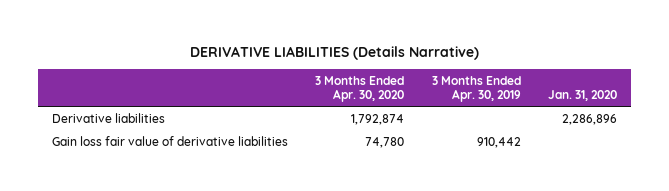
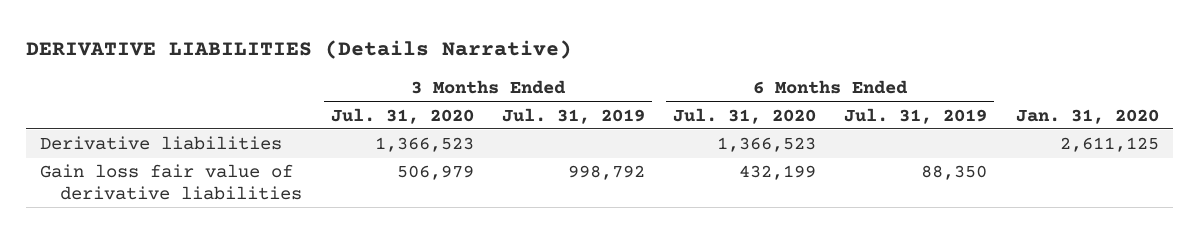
- | 3 Months Ended Apr. 30, 2020 | 3 Months Ended Apr. 30, 2019 | Jan. 31, 2020
+ | 3 Months Ended Jul. 31, 2020 | 3 Months Ended Jul. 31, 2019 | 6 Months Ended Jul. 31, 2020 | 6 Months Ended Jul. 31, 2019 | Jan. 31, 2020
- Derivative liabilities | 1,792,874 | | 2,286,896
+ Derivative liabilities | 1,366,523 | | 1,366,523 | | 2,611,125

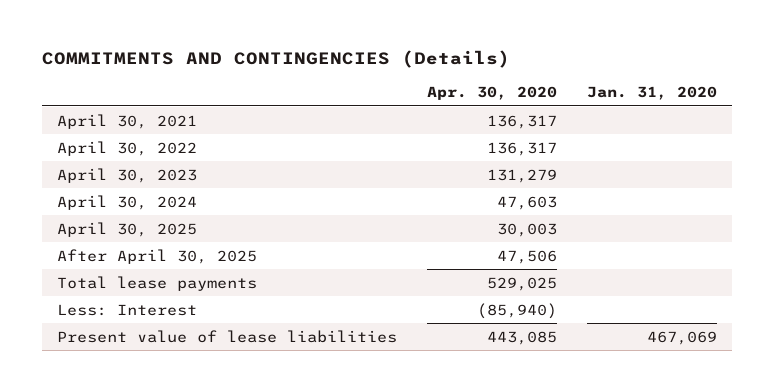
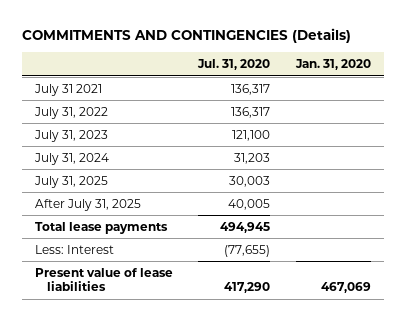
- | Apr. 30, 2020 | Jan. 31, 2020
+ | Jul. 31, 2020 | Jan. 31, 2020
- April 30, 2021 | 136,317 |
- April 30, 2022 | 136,317 |
- April 30, 2023 | 131,279 |
- April 30, 2024 | 47,603 |
- April 30, 2025 | 30,003 |
- After April 30, 2025 | 47,506 |
+ July 31 2021 | 136,317 |
+ July 31, 2022 | 136,317 |
+ July 31, 2023 | 121,100 |
+ July 31, 2024 | 31,203 |
+ July 31, 2025 | 30,003 |
+ After July 31, 2025 | 40,005 |

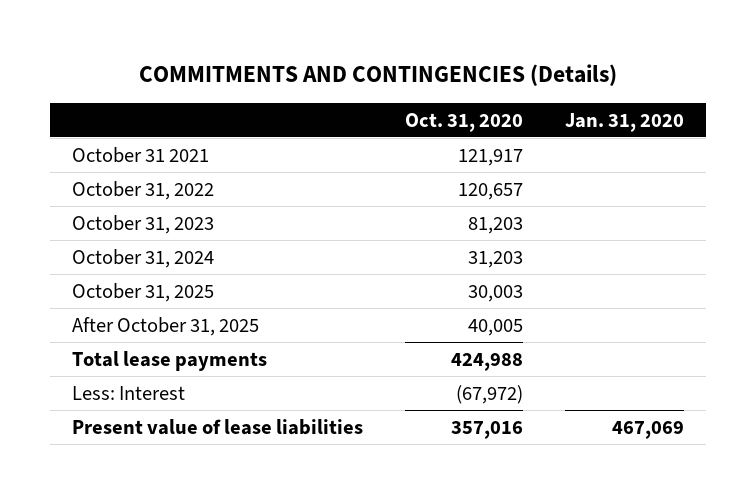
- | Jul. 31, 2020 | Jan. 31, 2020
+ | Oct. 31, 2020 | Jan. 31, 2020
- July 31 2021 | 136,317 |
- July 31, 2022 | 136,317 |
- July 31, 2023 | 121,100 |
- July 31, 2024 | 31,203 |
- July 31, 2025 | 30,003 |
- After July 31, 2025 | 40,005 |
+ October 31 2021 | 121,917 |
+ October 31, 2022 | 120,657 |
+ October 31, 2023 | 81,203 |
+ October 31, 2024 | 31,203 |
+ October 31, 2025 | 30,003 |
+ After October 31, 2025 | 40,005 |

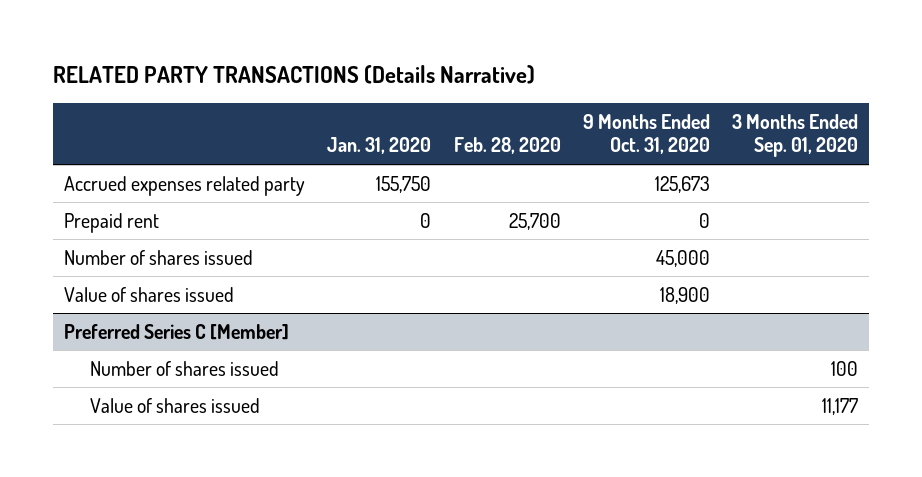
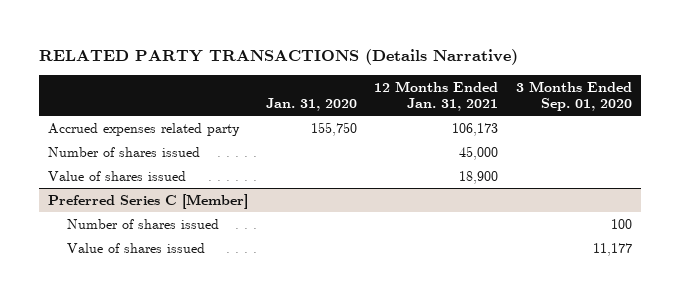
- | Jan. 31, 2020 | Feb. 28, 2020 | 9 Months Ended Oct. 31, 2020 | 3 Months Ended Sep. 01, 2020
+ | Jan. 31, 2020 | 12 Months Ended Jan. 31, 2021 | 3 Months Ended Sep. 01, 2020
- Prepaid rent | 0 | 25,700 | 0 |

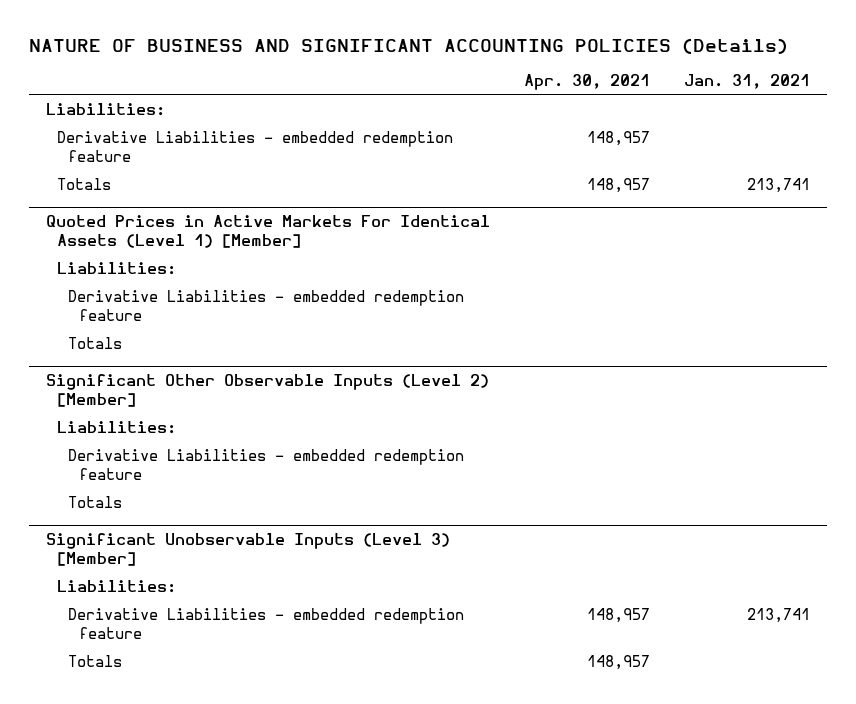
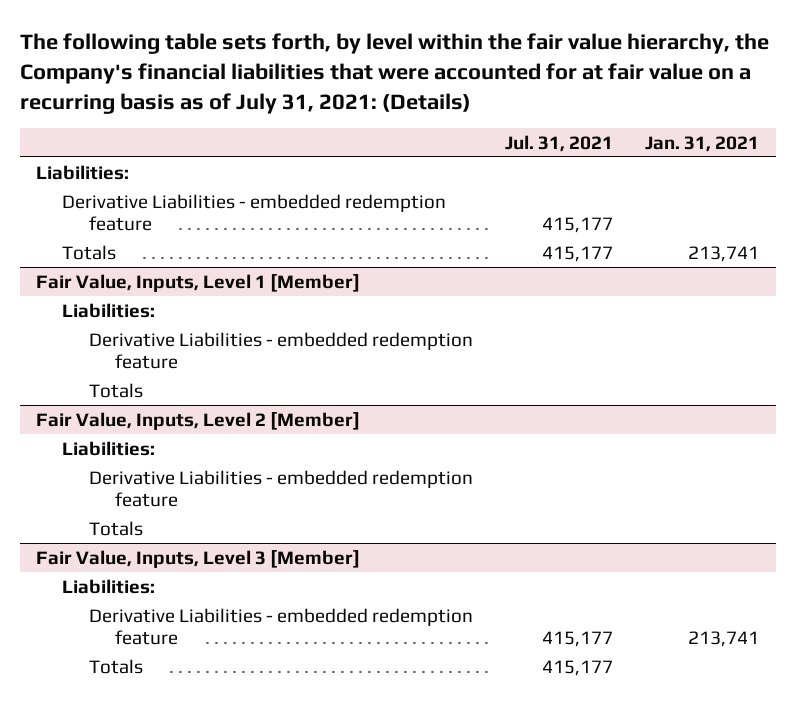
- NATURE OF BUSINESS AND SIGNIFICANT ACCOUNTING POLICIES (Details)
+ The following table sets forth, by level within the fair value hierarchy, the Company's financial liabilities that were accounted for at fair value on a recurring basis as of July 31, 2021: (Details)
- | Apr. 30, 2021 | Jan. 31, 2021
+ | Jul. 31, 2021 | Jan. 31, 2021
- Quoted Prices in Active Markets For Identical Assets (Level 1) [Member]
+ Fair Value, Inputs, Level 1 [Member]
- Significant Other Observable Inputs (Level 2) [Member]
+ Fair Value, Inputs, Level 2 [Member]
- Significant Unobservable Inputs (Level 3) [Member]
+ Fair Value, Inputs, Level 3 [Member]

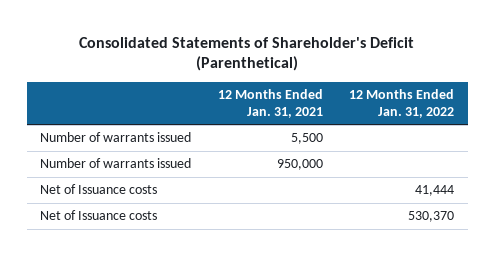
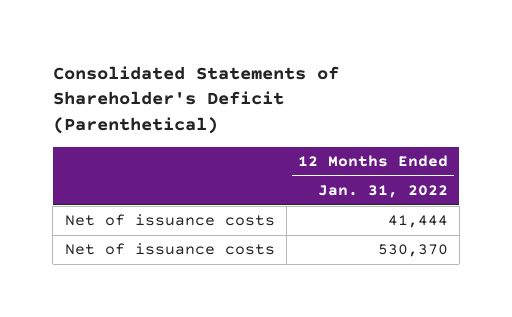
- | 12 Months Ended Jan. 31, 2021 | 12 Months Ended Jan. 31, 2022
+ | 12 Months Ended Jan. 31, 2022
- Number of warrants issued | 5,500 |
- Number of warrants issued | 950,000 |
- Net of Issuance costs | | 41,444
- Net of Issuance costs | | 530,370
+ Net of issuance costs | 41,444
+ Net of issuance costs | 530,370

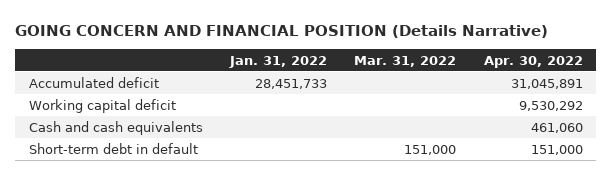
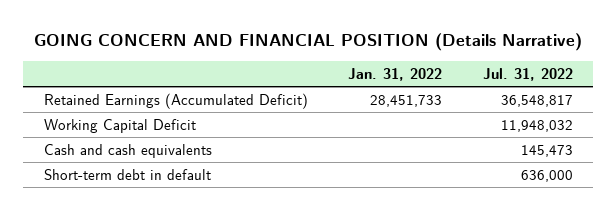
- | Jan. 31, 2022 | Mar. 31, 2022 | Apr. 30, 2022
+ | Jan. 31, 2022 | Jul. 31, 2022
- Accumulated deficit | 28,451,733 | | 31,045,891
- Working capital deficit | | | 9,530,292
+ Retained Earnings (Accumulated Deficit) | 28,451,733 | 36,548,817
+ Working Capital Deficit | | 11,948,032

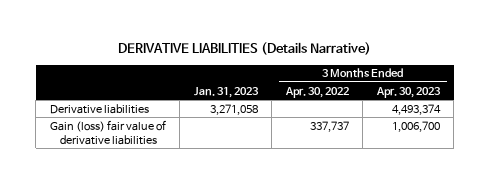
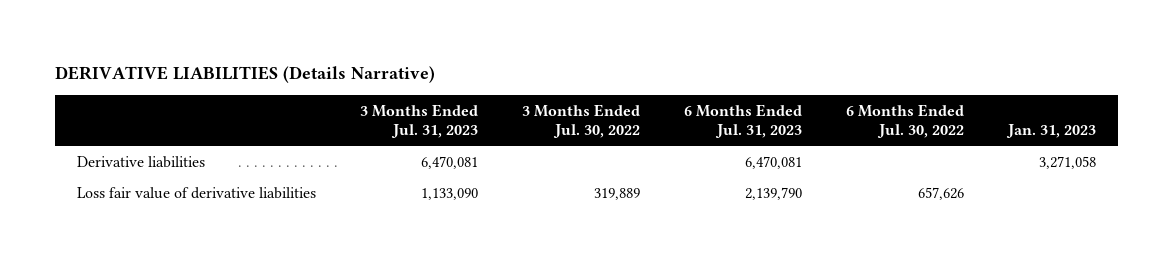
- | Jan. 31, 2023 | 3 Months Ended Apr. 30, 2022 | 3 Months Ended Apr. 30, 2023
+ | 3 Months Ended Jul. 31, 2023 | 3 Months Ended Jul. 30, 2022 | 6 Months Ended Jul. 31, 2023 | 6 Months Ended Jul. 30, 2022 | Jan. 31, 2023
- Gain (loss) fair value of derivative liabilities | | 337,737 | 1,006,700
+ Loss fair value of derivative liabilities | 1,133,090 | 319,889 | 2,139,790 | 657,626 |

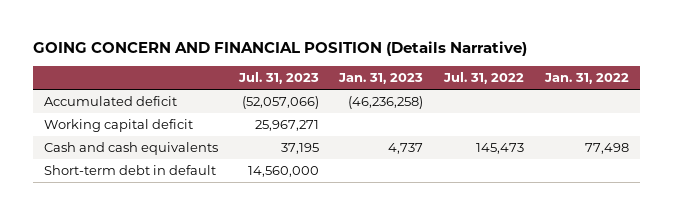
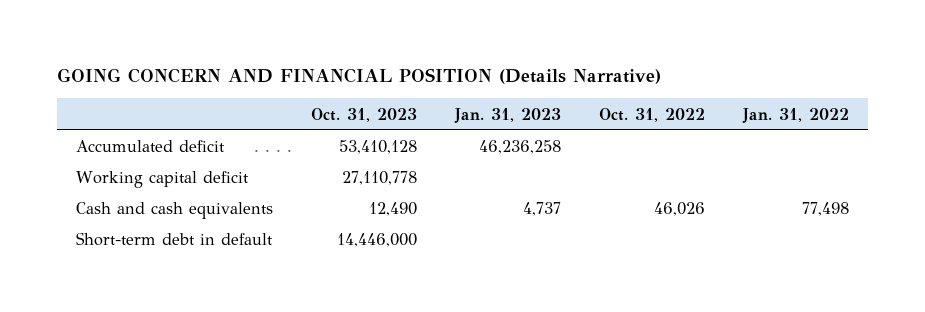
- | Jul. 31, 2023 | Jan. 31, 2023 | Jul. 31, 2022 | Jan. 31, 2022
+ | Oct. 31, 2023 | Jan. 31, 2023 | Oct. 31, 2022 | Jan. 31, 2022
- Accumulated deficit | (52,057,066) | (46,236,258) | |
+ Accumulated deficit | 53,410,128 | 46,236,258 | |

